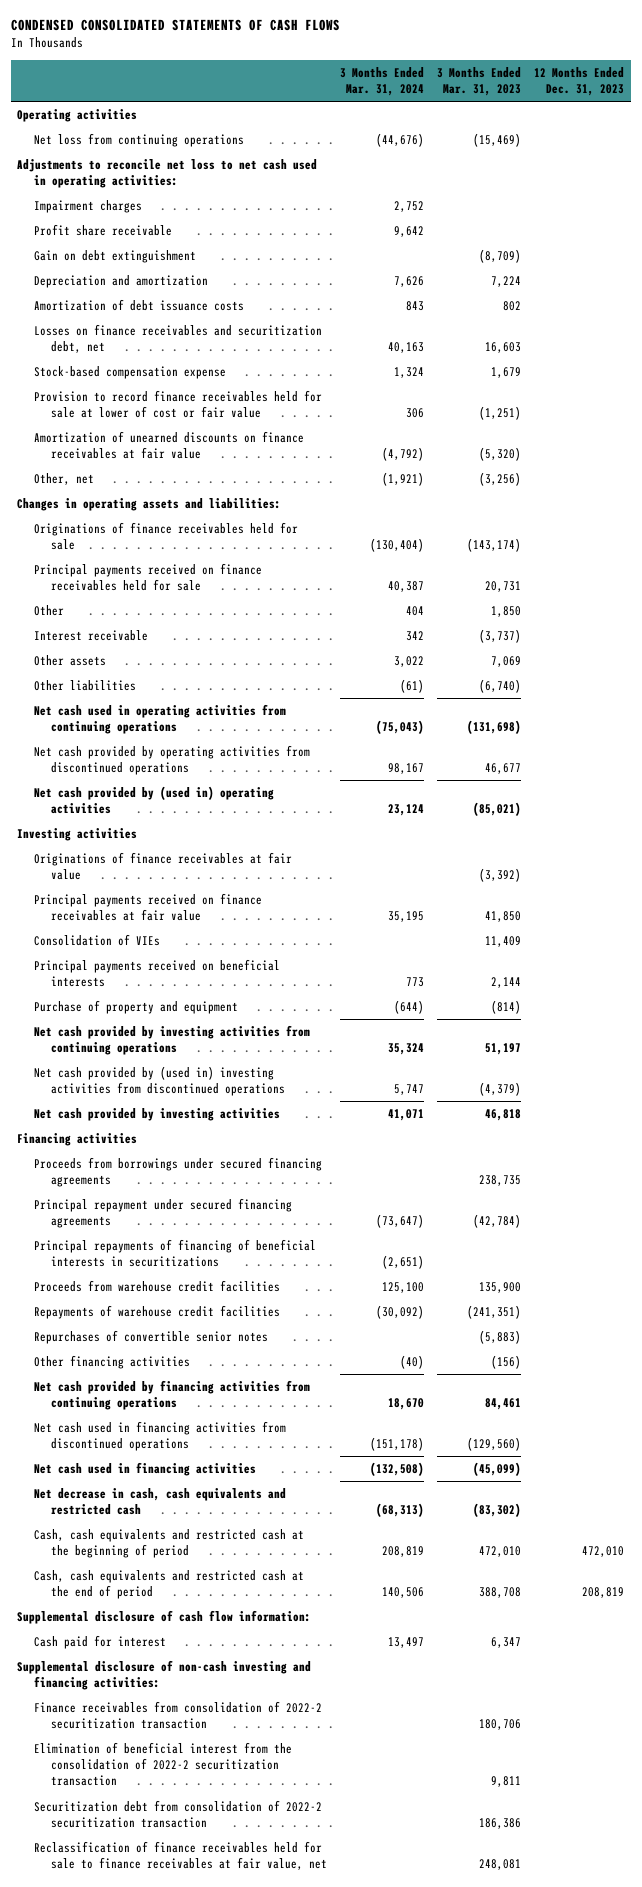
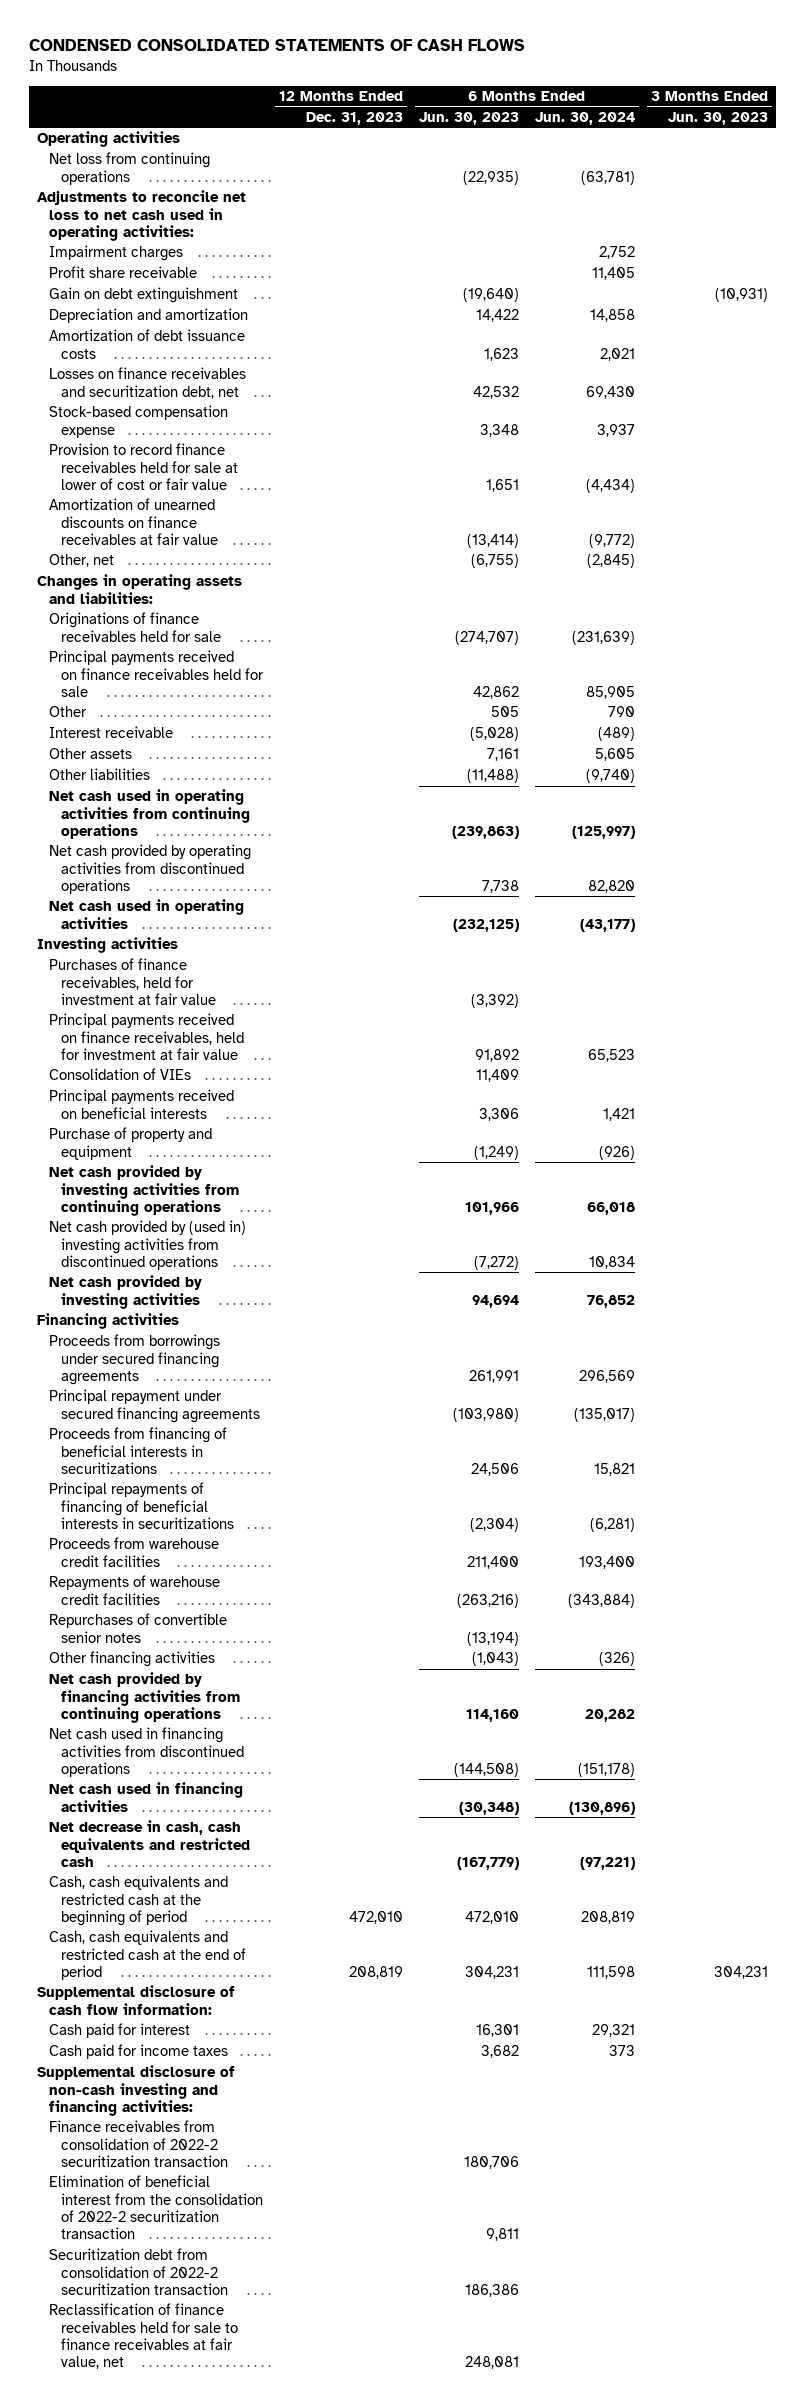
- | 3 Months Ended Mar. 31, 2024 | 3 Months Ended Mar. 31, 2023 | 12 Months Ended Dec. 31, 2023
+ | 12 Months Ended Dec. 31, 2023 | 6 Months Ended Jun. 30, 2023 | 6 Months Ended Jun. 30, 2024 | 3 Months Ended Jun. 30, 2023
- Net cash provided by (used in) operating activities | 23,124 | (85,021) |
+ Net cash used in operating activities | | (232,125) | (43,177) |
- Originations of finance receivables at fair value | | (3,392) |
- Principal payments received on finance receivables at fair value | 35,195 | 41,850 |
+ Purchases of finance receivables, held for investment at fair value | | (3,392) | |
+ Principal payments received on finance receivables, held for investment at fair value | | 91,892 | 65,523 |
+ Proceeds from financing of beneficial interests in securitizations | | 24,506 | 15,821 |
+ Cash paid for income taxes | | 3,682 | 373 |

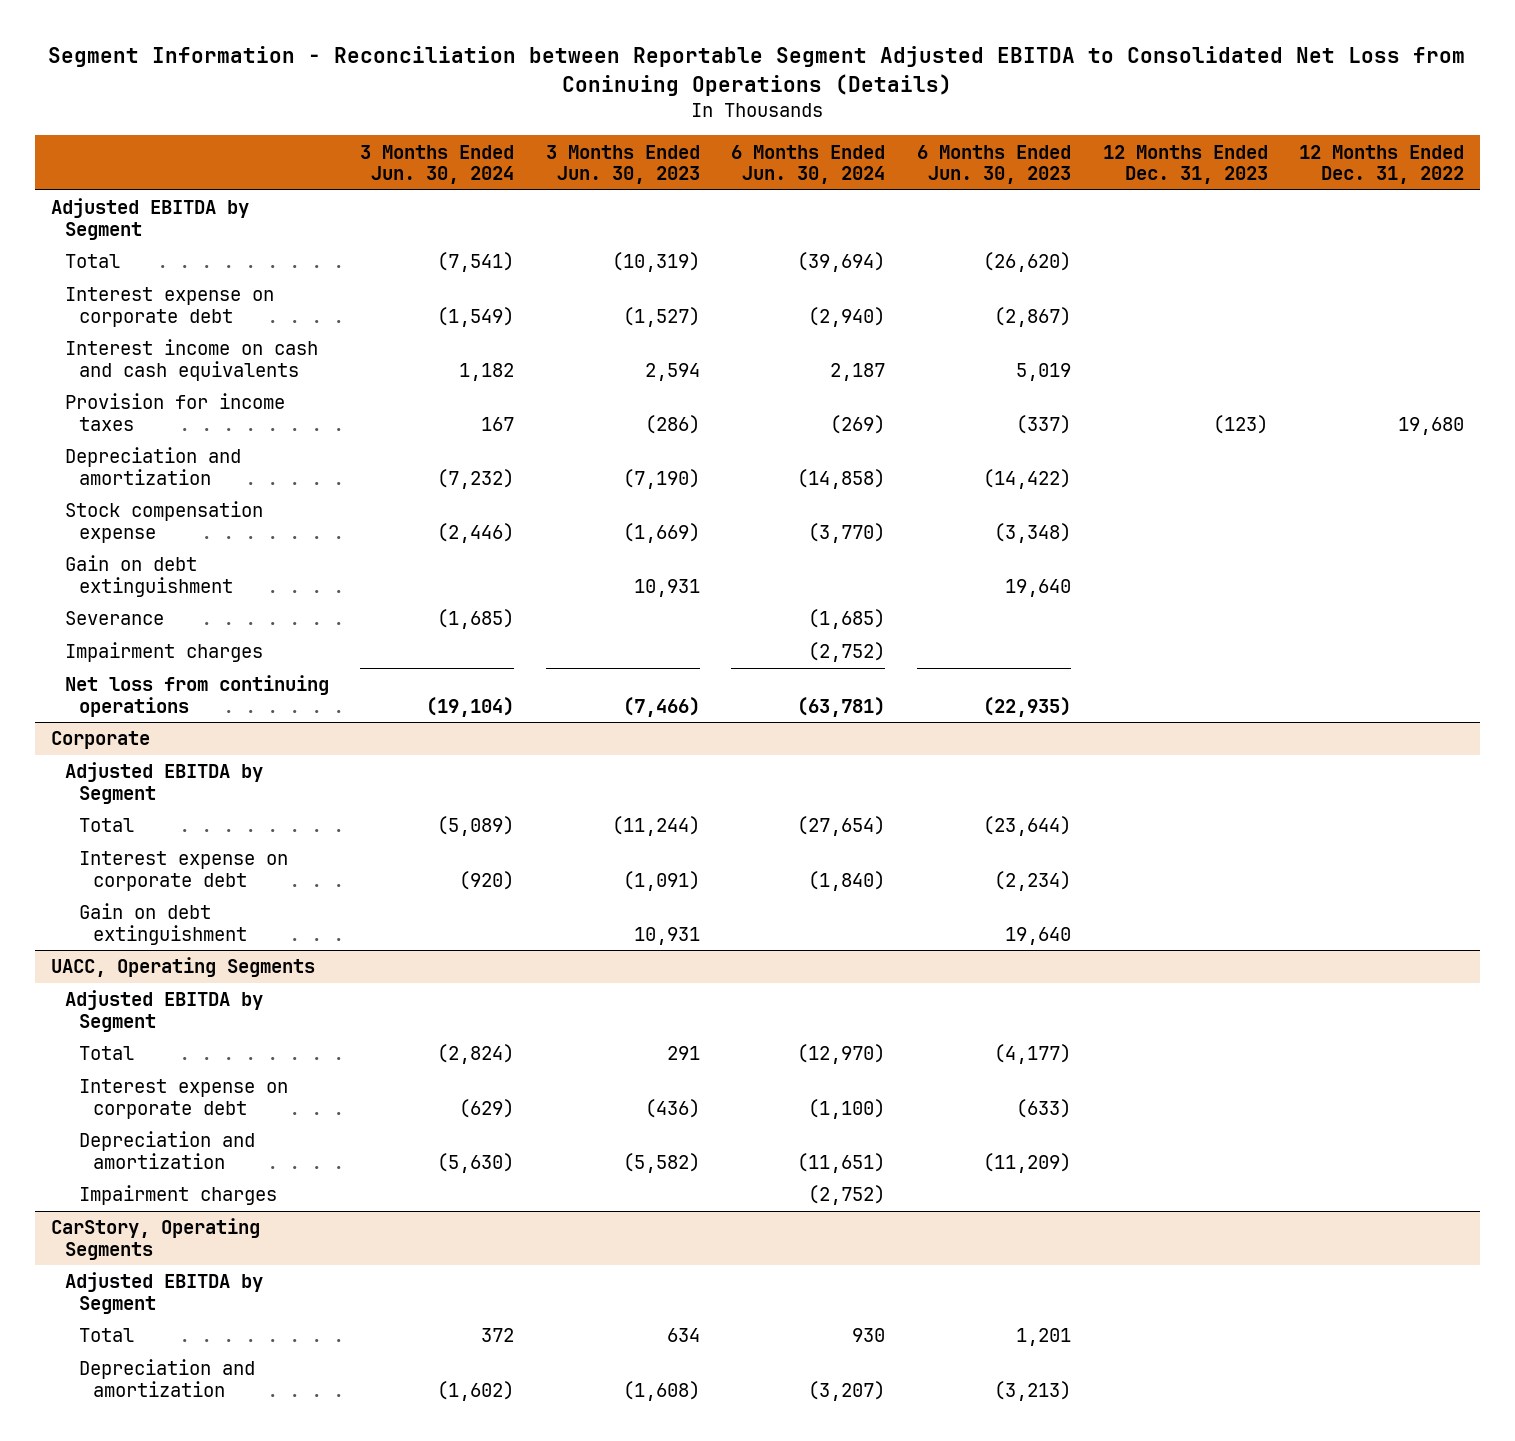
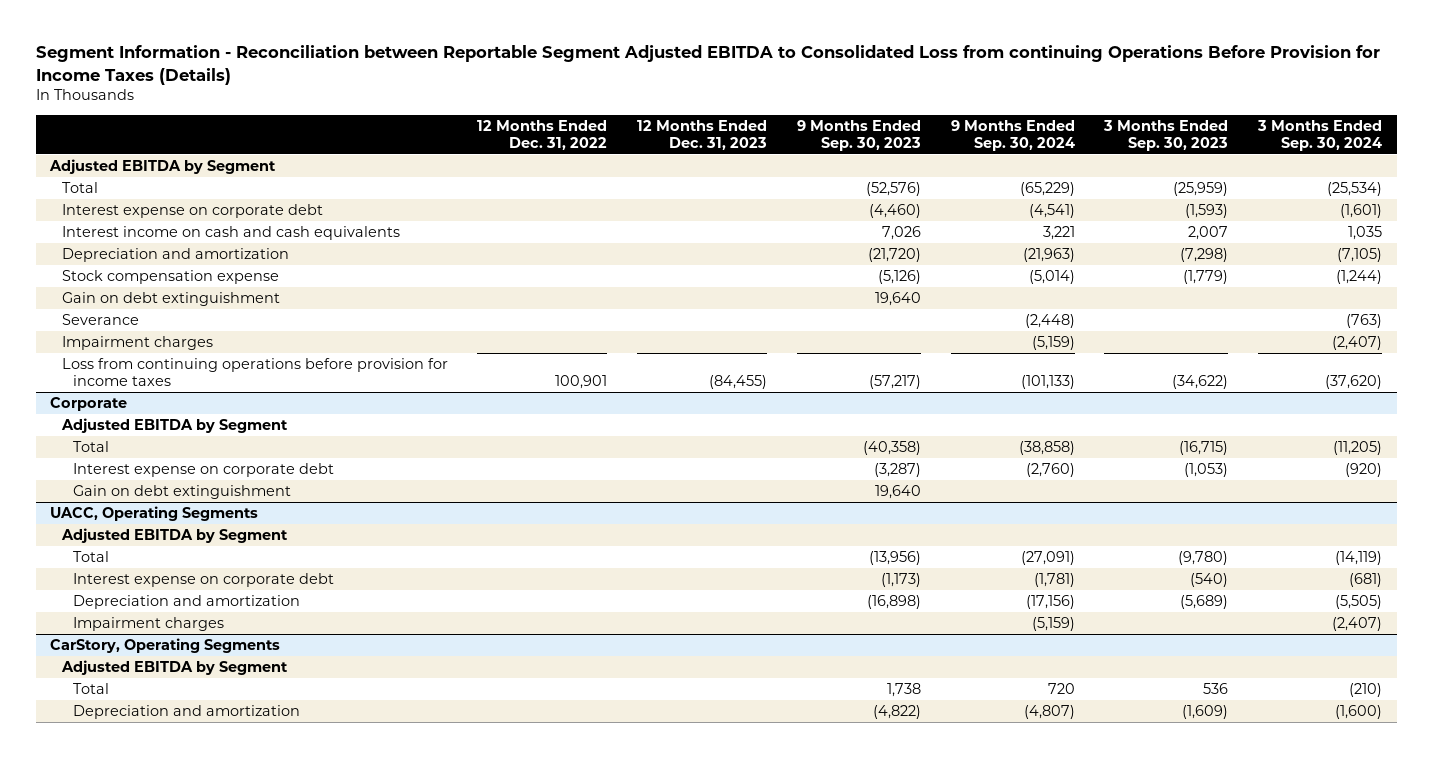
- Segment Information - Reconciliation between Reportable Segment Adjusted EBITDA to Consolidated Net Loss from Coninuing Operations (Details)
+ Segment Information - Reconciliation between Reportable Segment Adjusted EBITDA to Consolidated Loss from continuing Operations Before Provision for Income Taxes (Details)
- | 3 Months Ended Jun. 30, 2024 | 3 Months Ended Jun. 30, 2023 | 6 Months Ended Jun. 30, 2024 | 6 Months Ended Jun. 30, 2023 | 12 Months Ended Dec. 31, 2023 | 12 Months Ended Dec. 31, 2022
+ | 12 Months Ended Dec. 31, 2022 | 12 Months Ended Dec. 31, 2023 | 9 Months Ended Sep. 30, 2023 | 9 Months Ended Sep. 30, 2024 | 3 Months Ended Sep. 30, 2023 | 3 Months Ended Sep. 30, 2024
- Provision for income taxes | 167 | (286) | (269) | (337) | (123) | 19,680
- Net loss from continuing operations | (19,104) | (7,466) | (63,781) | (22,935) | |
+ Loss from continuing operations before provision for income taxes | 100,901 | (84,455) | (57,217) | (101,133) | (34,622) | (37,620)

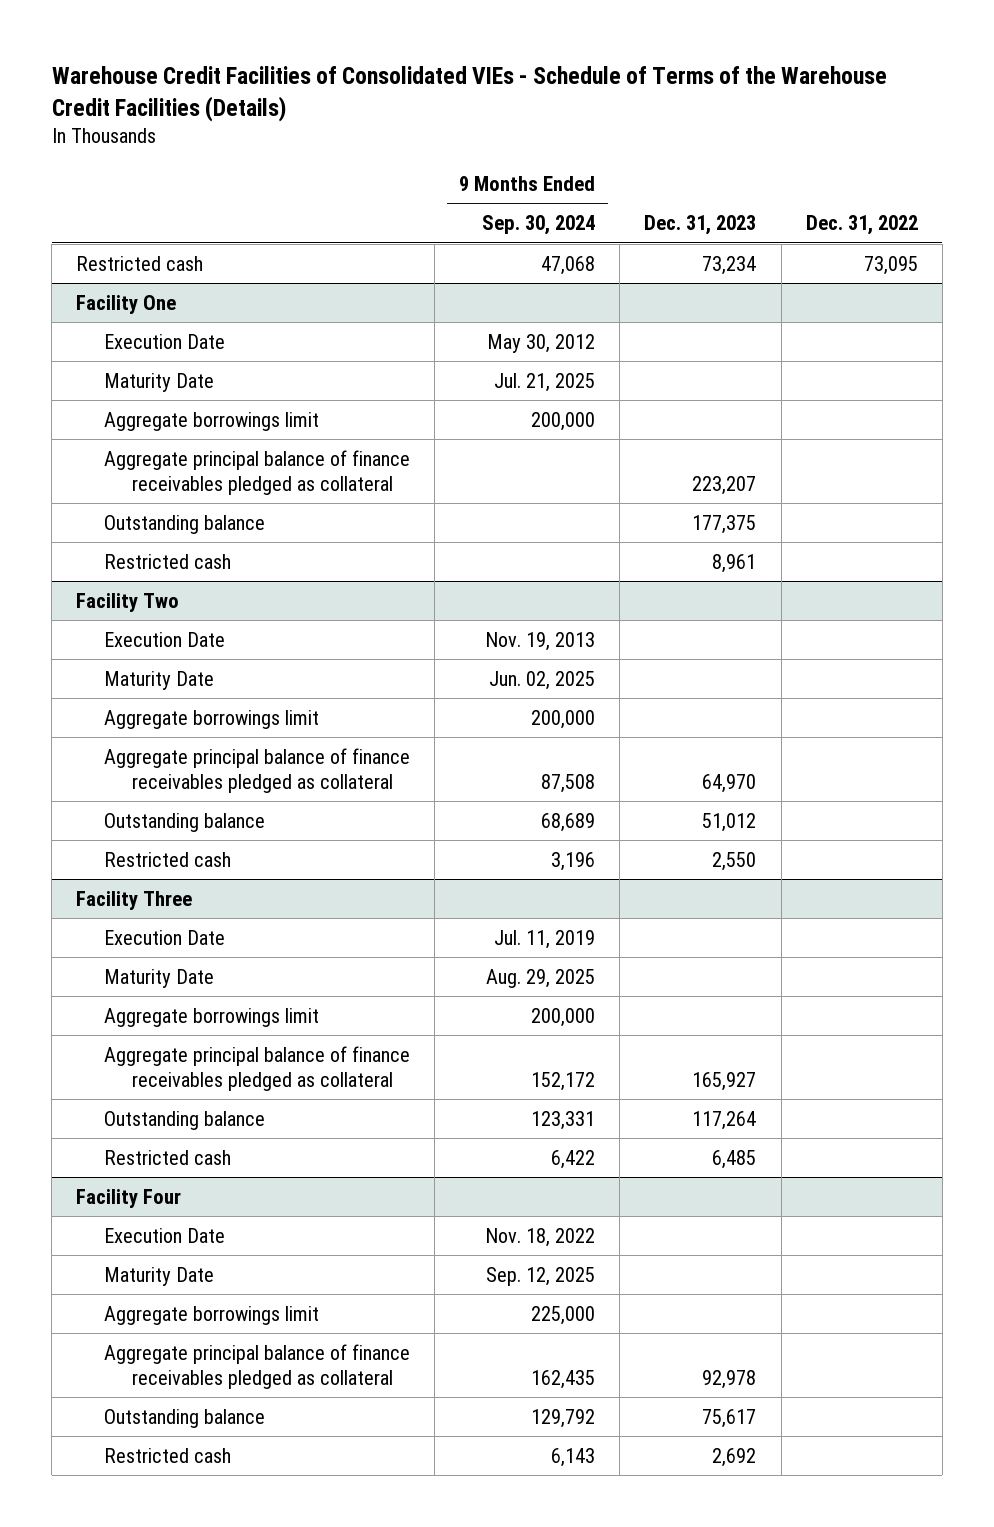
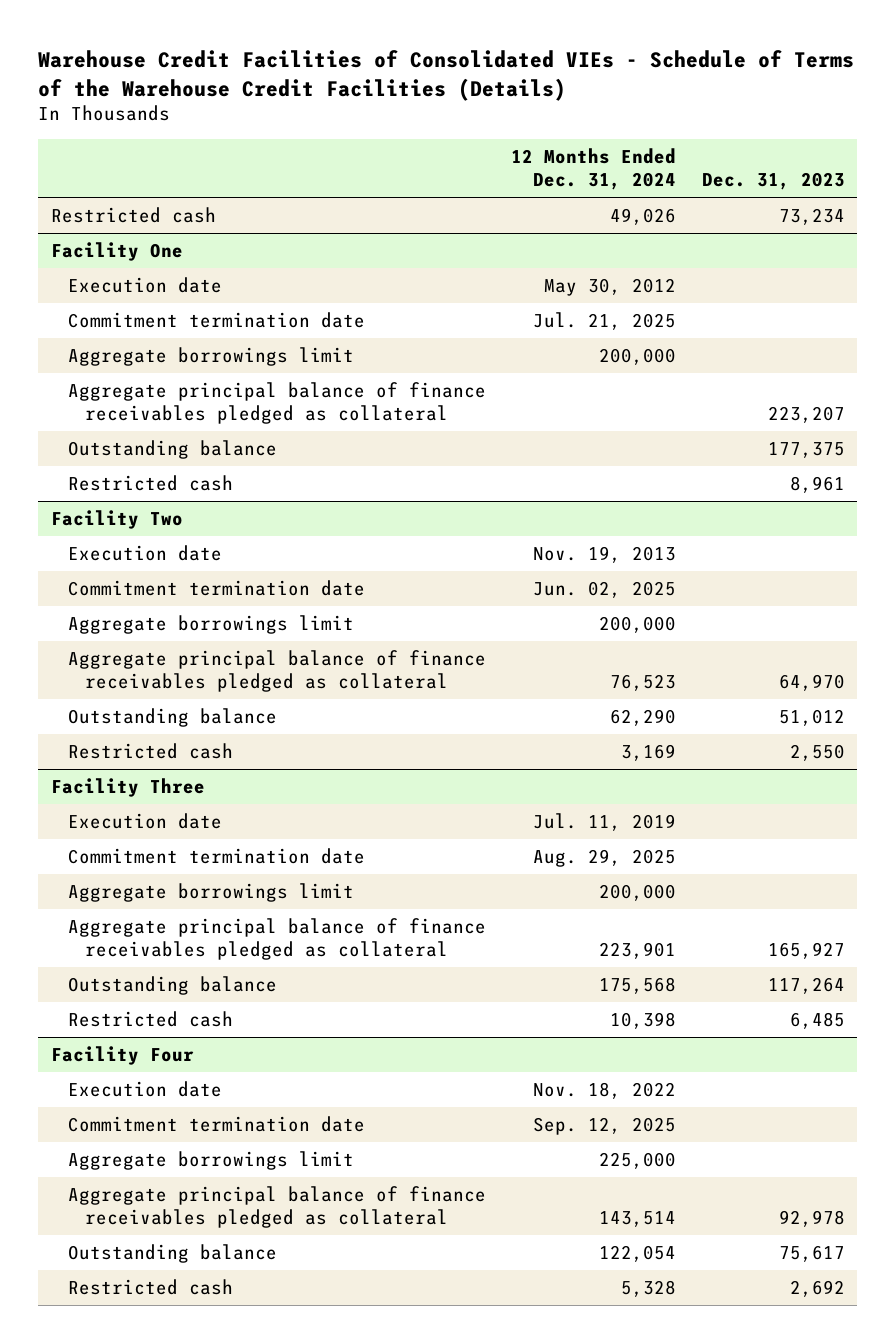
- | 9 Months Ended Sep. 30, 2024 | Dec. 31, 2023 | Dec. 31, 2022
+ | 12 Months Ended Dec. 31, 2024 | Dec. 31, 2023
@ Facility One
- Execution Date | May 30, 2012 | |
- Maturity Date | Jul. 21, 2025 | |
+ Execution date | May 30, 2012 |
+ Commitment termination date | Jul. 21, 2025 |
@ Facility Two
- Execution Date | Nov. 19, 2013 | |
- Maturity Date | Jun. 02, 2025 | |
+ Execution date | Nov. 19, 2013 |
+ Commitment termination date | Jun. 02, 2025 |
@ Facility Three
- Execution Date | Jul. 11, 2019 | |
- Maturity Date | Aug. 29, 2025 | |
+ Execution date | Jul. 11, 2019 |
+ Commitment termination date | Aug. 29, 2025 |
@ Facility Four
- Execution Date | Nov. 18, 2022 | |
- Maturity Date | Sep. 12, 2025 | |
+ Execution date | Nov. 18, 2022 |
+ Commitment termination date | Sep. 12, 2025 |

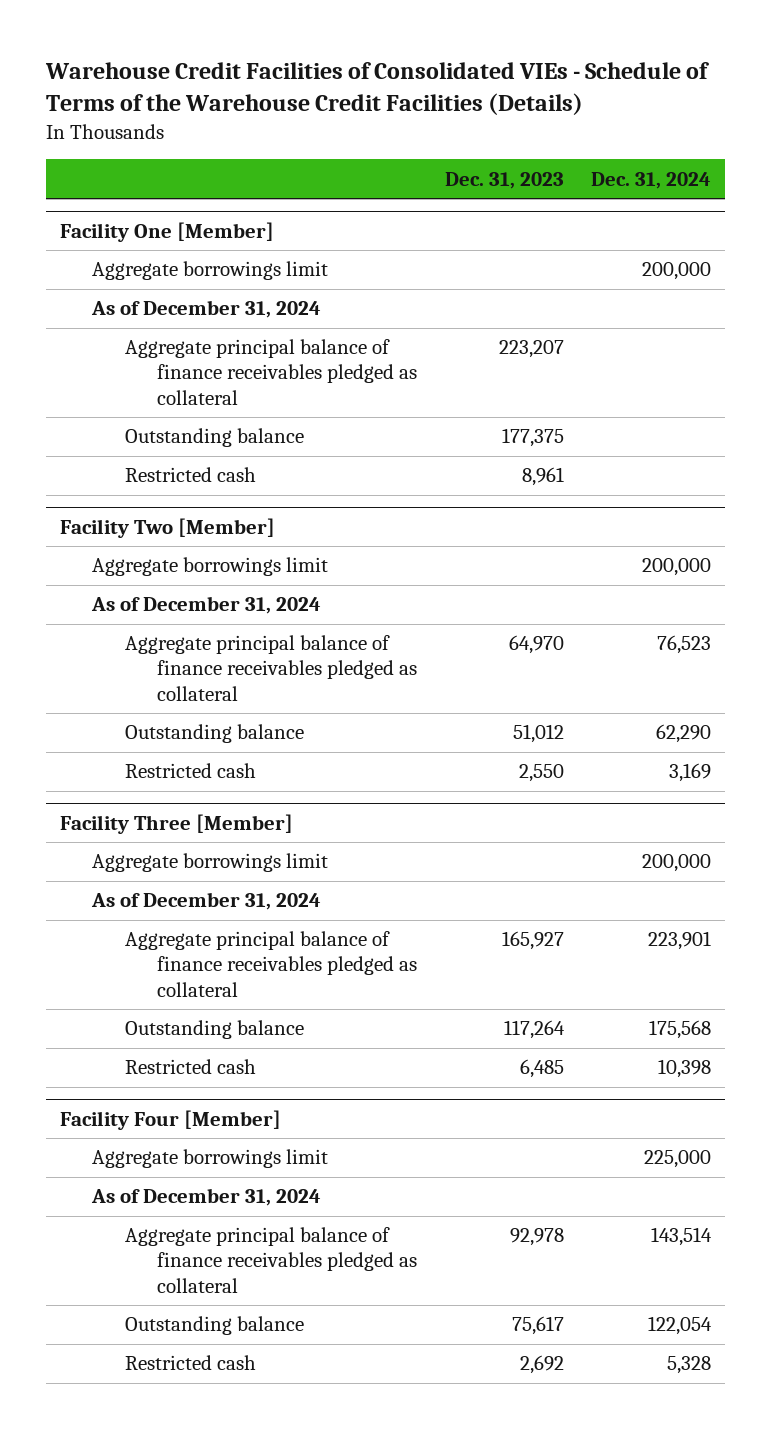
- | 12 Months Ended Dec. 31, 2024 | Dec. 31, 2023
+ | Dec. 31, 2023 | Dec. 31, 2024
- Restricted cash | 49,026 | 73,234
- Facility One
- Execution date | May 30, 2012 |
- Commitment termination date | Jul. 21, 2025 |
+ Facility One [Member]
+ As of December 31, 2024
- Facility Two
- Execution date | Nov. 19, 2013 |
- Commitment termination date | Jun. 02, 2025 |
+ Facility Two [Member]
+ As of December 31, 2024
- Facility Three
- Execution date | Jul. 11, 2019 |
- Commitment termination date | Aug. 29, 2025 |
+ Facility Three [Member]
+ As of December 31, 2024
- Facility Four
- Execution date | Nov. 18, 2022 |
- Commitment termination date | Sep. 12, 2025 |
+ Facility Four [Member]
+ As of December 31, 2024

